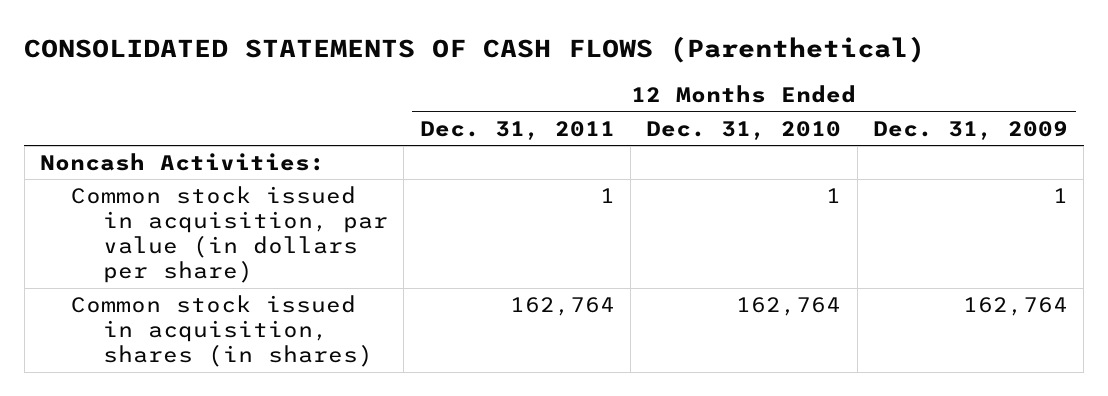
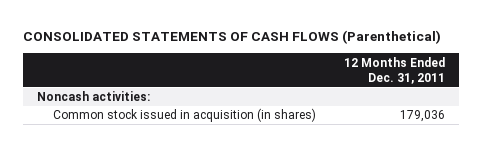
- | 12 Months Ended Dec. 31, 2011 | 12 Months Ended Dec. 31, 2010 | 12 Months Ended Dec. 31, 2009
+ | 12 Months Ended Dec. 31, 2011
- Noncash Activities:
- Common stock issued in acquisition, par value (in dollars per share) | 1 | 1 | 1
- Common stock issued in acquisition, shares (in shares) | 162,764 | 162,764 | 162,764
+ Noncash activities:
+ Common stock issued in acquisition (in shares) | 179,036

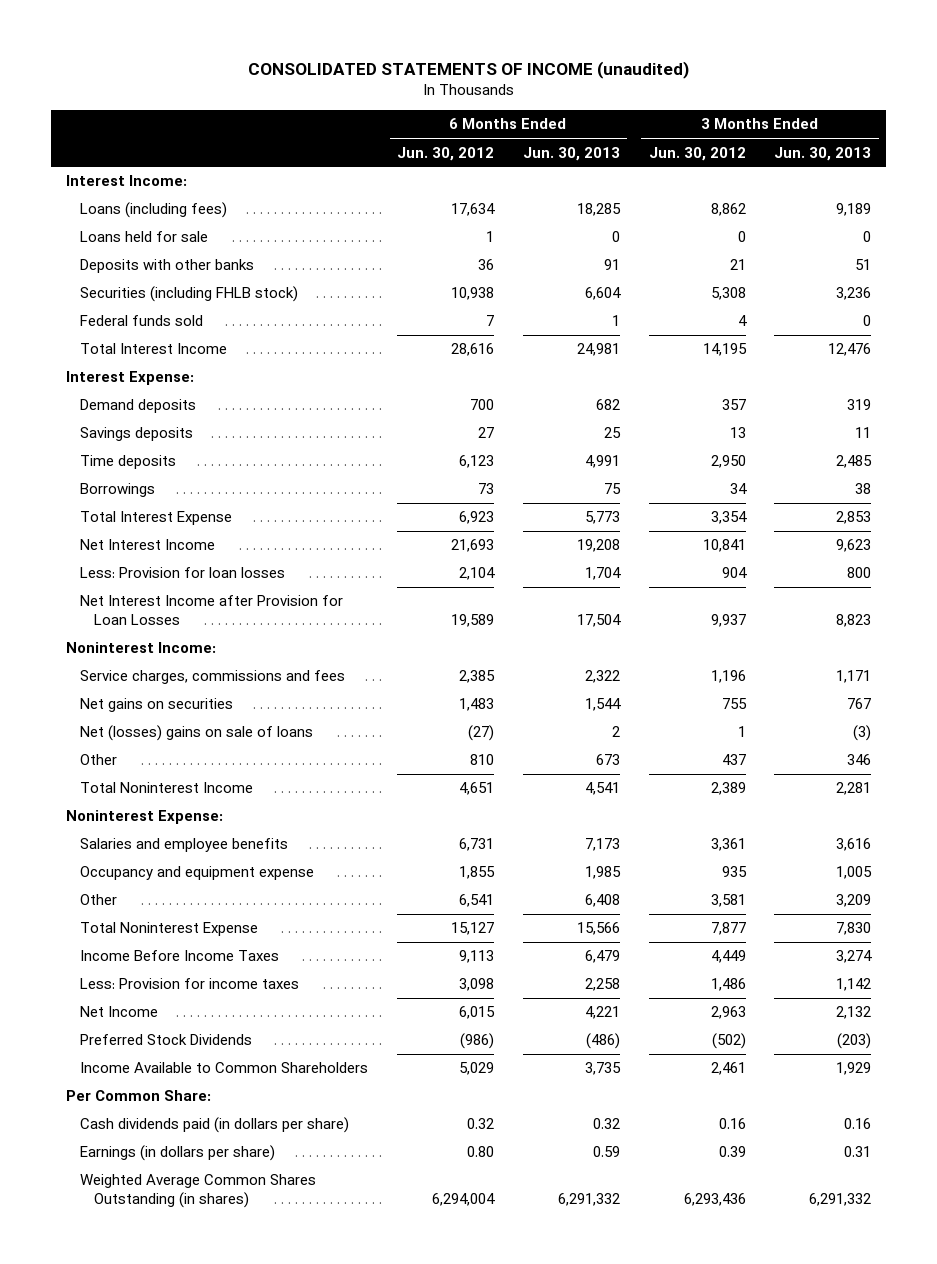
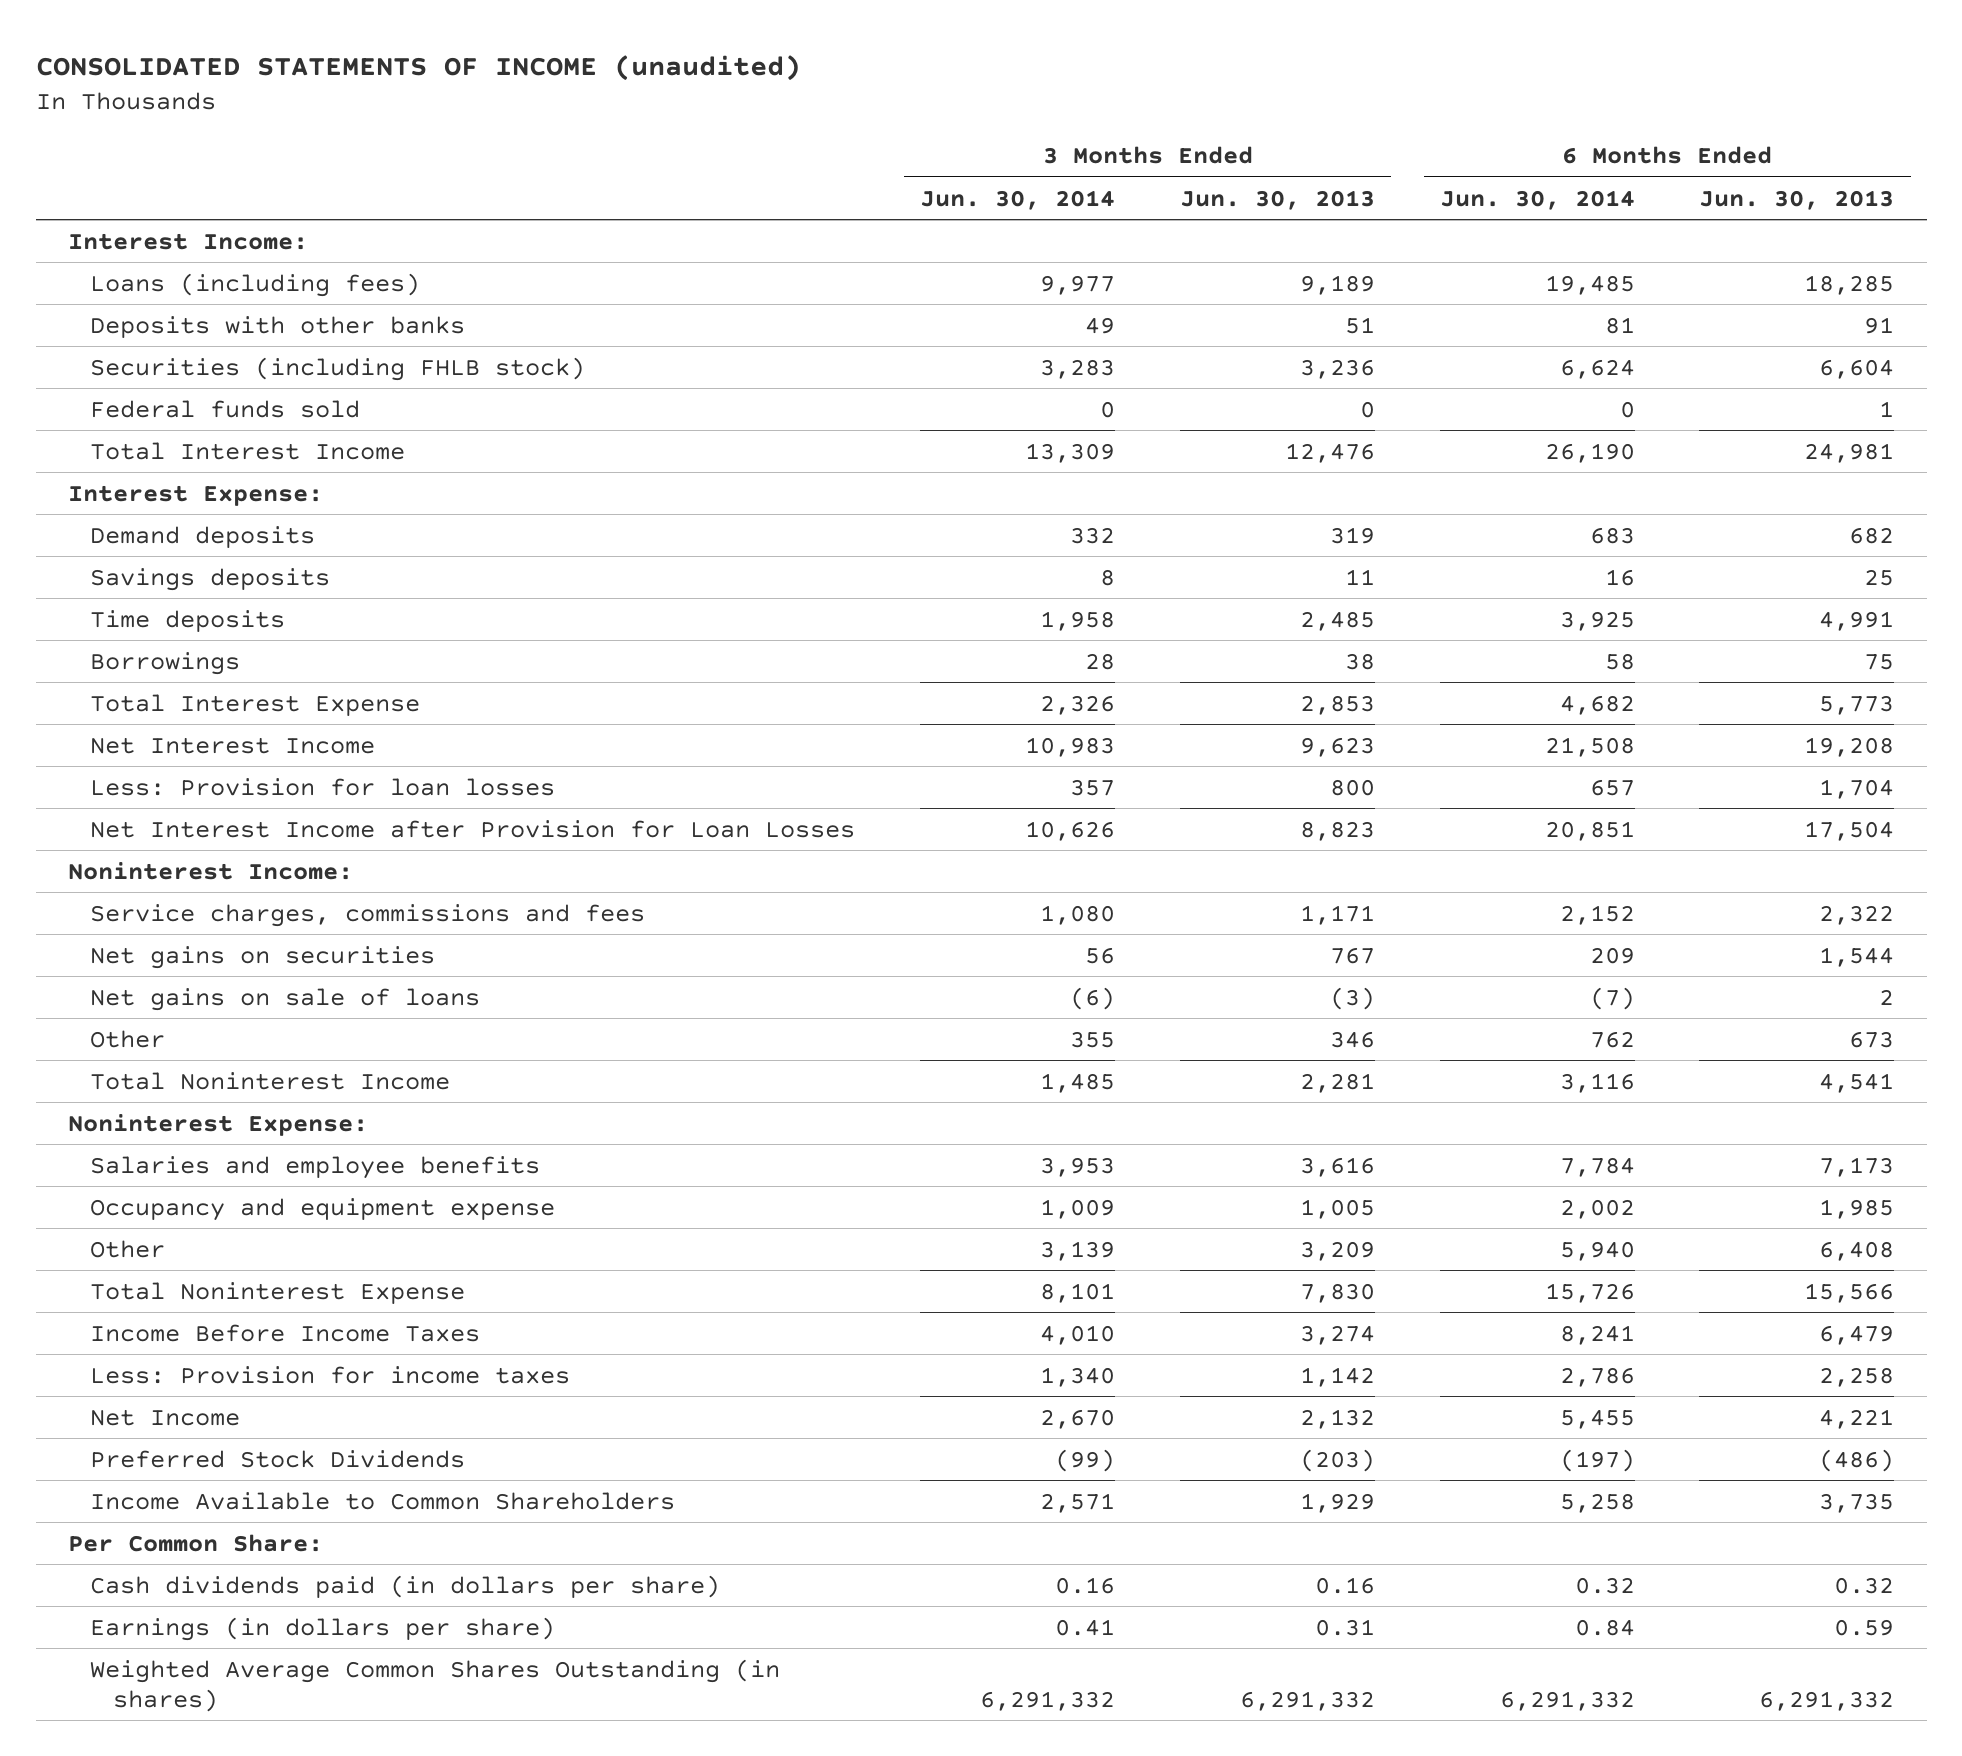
- | 6 Months Ended Jun. 30, 2012 | 6 Months Ended Jun. 30, 2013 | 3 Months Ended Jun. 30, 2012 | 3 Months Ended Jun. 30, 2013
+ | 3 Months Ended Jun. 30, 2014 | 3 Months Ended Jun. 30, 2013 | 6 Months Ended Jun. 30, 2014 | 6 Months Ended Jun. 30, 2013
- Loans held for sale | 1 | 0 | 0 | 0
- Net (losses) gains on sale of loans | (27) | 2 | 1 | (3)
+ Net gains on sale of loans | (6) | (3) | (7) | 2

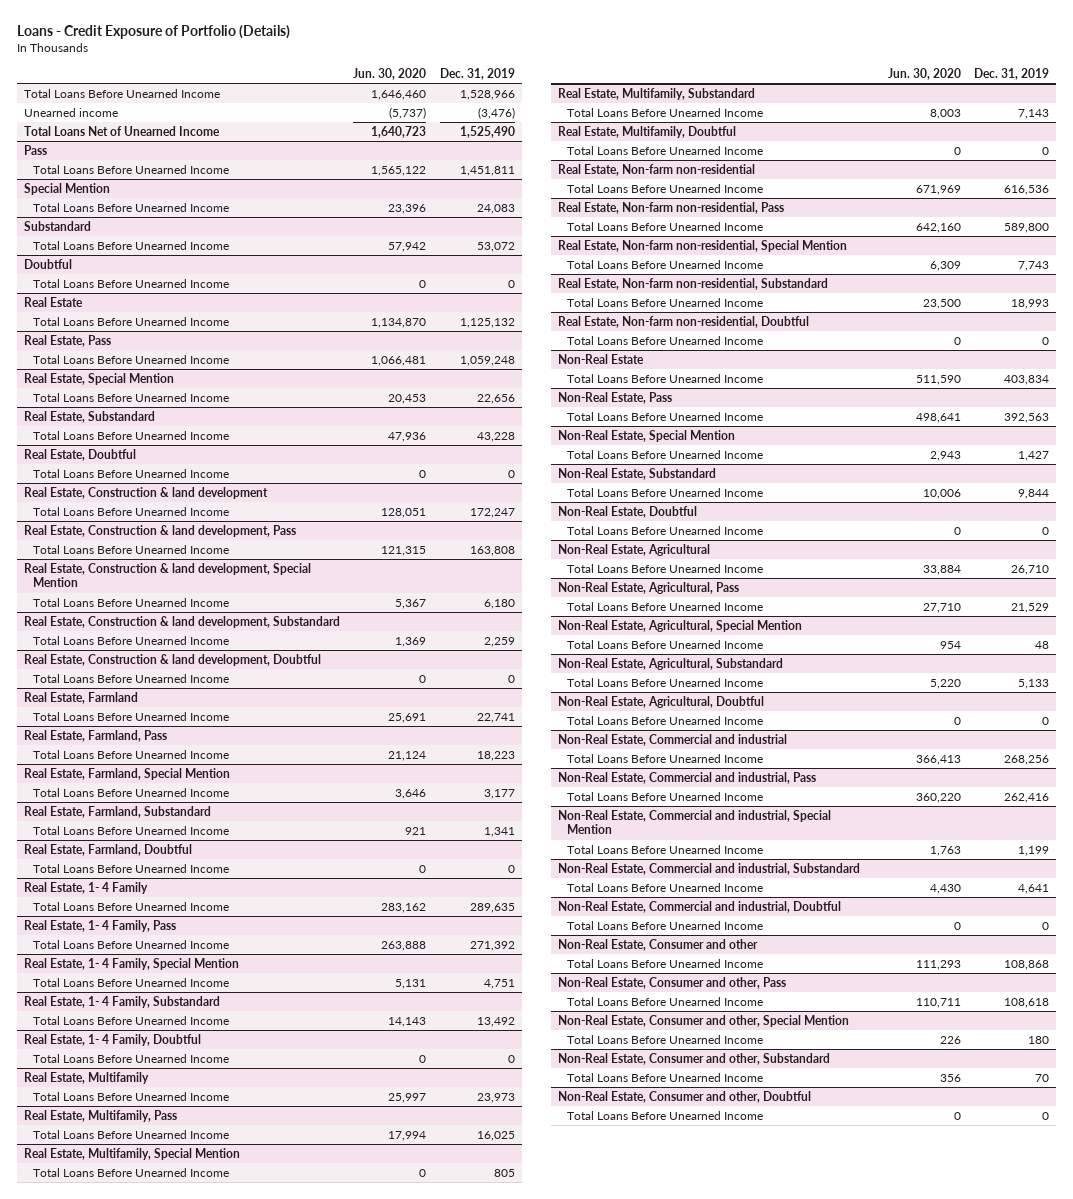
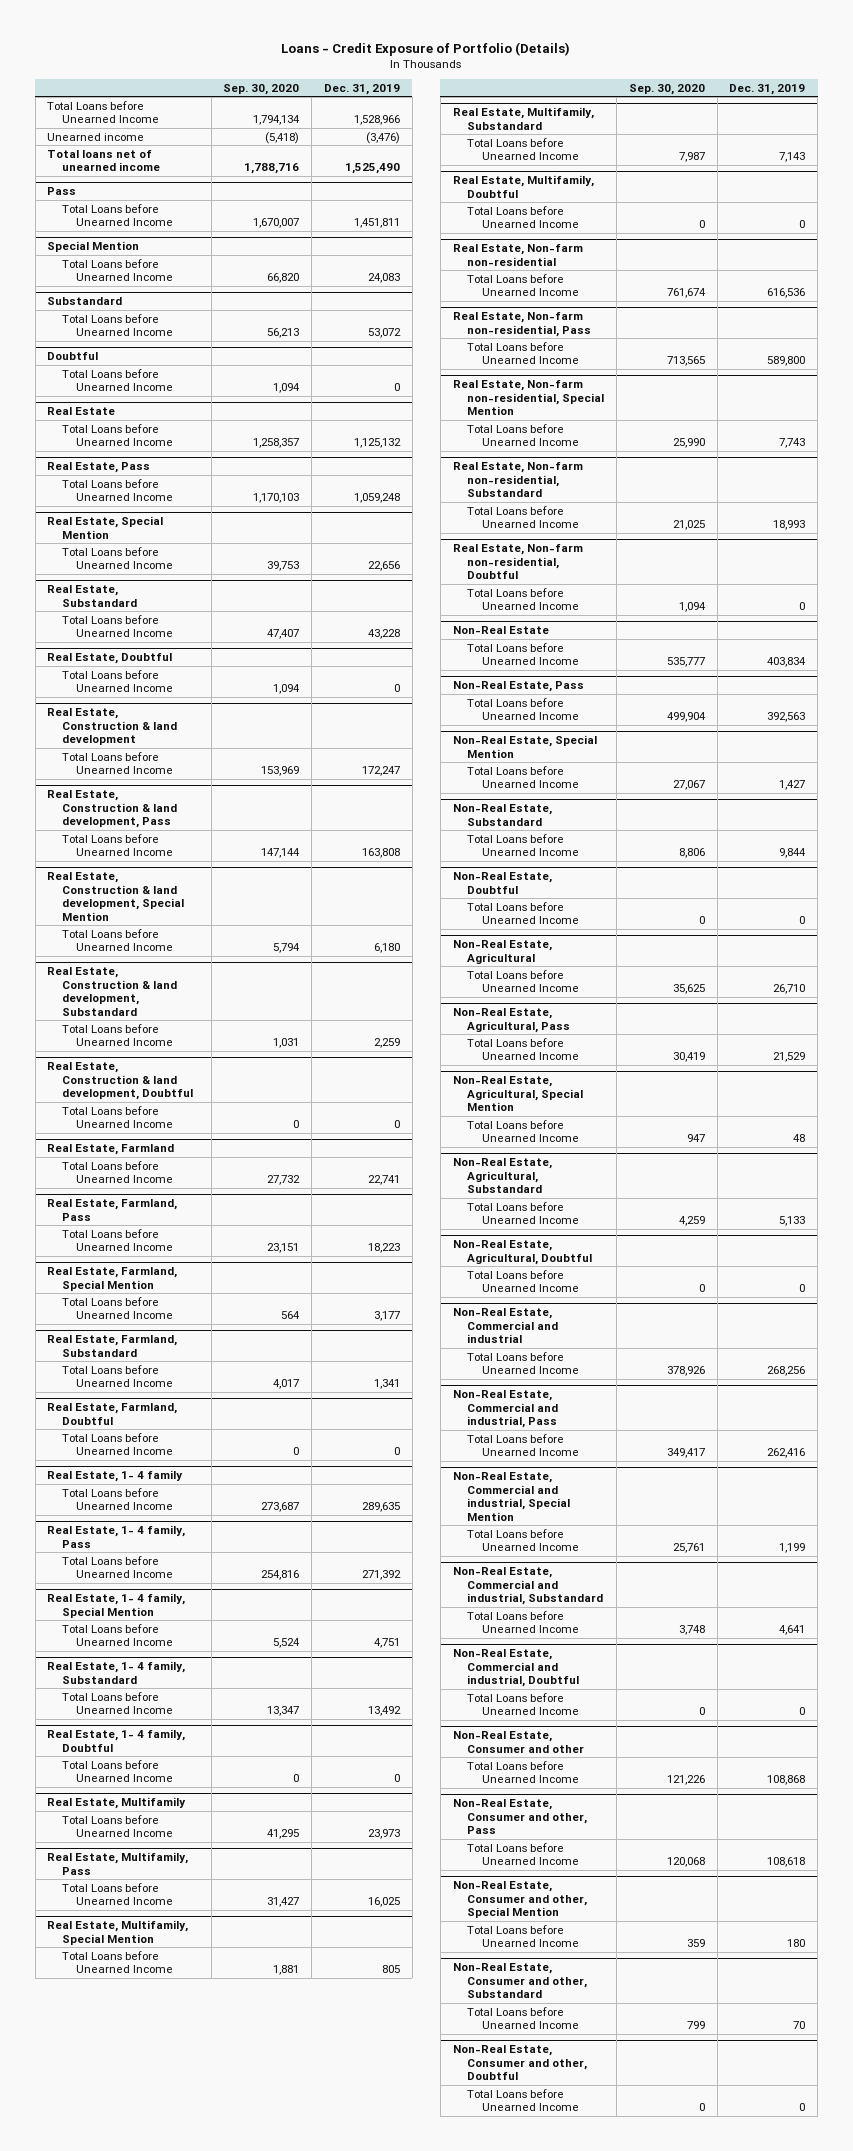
- | Jun. 30, 2020 | Dec. 31, 2019
+ | Sep. 30, 2020 | Dec. 31, 2019
- Total Loans Before Unearned Income | 1,646,460 | 1,528,966
+ Total Loans before Unearned Income | 1,794,134 | 1,528,966
- Total Loans Net of Unearned Income | 1,640,723 | 1,525,490
+ Total loans net of unearned income | 1,788,716 | 1,525,490
@ Pass
- Total Loans Before Unearned Income | 1,565,122 | 1,451,811
+ Total Loans before Unearned Income | 1,670,007 | 1,451,811
@ Special Mention
- Total Loans Before Unearned Income | 23,396 | 24,083
+ Total Loans before Unearned Income | 66,820 | 24,083
@ Substandard
- Total Loans Before Unearned Income | 57,942 | 53,072
+ Total Loans before Unearned Income | 56,213 | 53,072
@ Doubtful
- Total Loans Before Unearned Income | 0 | 0
+ Total Loans before Unearned Income | 1,094 | 0
@ Real Estate
- Total Loans Before Unearned Income | 1,134,870 | 1,125,132
+ Total Loans before Unearned Income | 1,258,357 | 1,125,132
@ Real Estate, Pass
- Total Loans Before Unearned Income | 1,066,481 | 1,059,248
+ Total Loans before Unearned Income | 1,170,103 | 1,059,248
@ Real Estate, Special Mention
- Total Loans Before Unearned Income | 20,453 | 22,656
+ Total Loans before Unearned Income | 39,753 | 22,656
@ Real Estate, Substandard
- Total Loans Before Unearned Income | 47,936 | 43,228
+ Total Loans before Unearned Income | 47,407 | 43,228
@ Real Estate, Doubtful
- Total Loans Before Unearned Income | 0 | 0
+ Total Loans before Unearned Income | 1,094 | 0
@ Real Estate, Construction & land development
- Total Loans Before Unearned Income | 128,051 | 172,247
+ Total Loans before Unearned Income | 153,969 | 172,247
@ Real Estate, Construction & land development, Pass
- Total Loans Before Unearned Income | 121,315 | 163,808
+ Total Loans before Unearned Income | 147,144 | 163,808
@ Real Estate, Construction & land development, Special Mention
- Total Loans Before Unearned Income | 5,367 | 6,180
+ Total Loans before Unearned Income | 5,794 | 6,180
@ Real Estate, Construction & land development, Substandard
- Total Loans Before Unearned Income | 1,369 | 2,259
+ Total Loans before Unearned Income | 1,031 | 2,259
@ Real Estate, Construction & land development, Doubtful
- Total Loans Before Unearned Income | 0 | 0
+ Total Loans before Unearned Income | 0 | 0
@ Real Estate, Farmland
- Total Loans Before Unearned Income | 25,691 | 22,741
+ Total Loans before Unearned Income | 27,732 | 22,741
@ Real Estate, Farmland, Pass
- Total Loans Before Unearned Income | 21,124 | 18,223
+ Total Loans before Unearned Income | 23,151 | 18,223
@ Real Estate, Farmland, Special Mention
- Total Loans Before Unearned Income | 3,646 | 3,177
+ Total Loans before Unearned Income | 564 | 3,177
@ Real Estate, Farmland, Substandard
- Total Loans Before Unearned Income | 921 | 1,341
+ Total Loans before Unearned Income | 4,017 | 1,341
@ Real Estate, Farmland, Doubtful
- Total Loans Before Unearned Income | 0 | 0
- Real Estate, 1- 4 Family
- Total Loans Before Unearned Income | 283,162 | 289,635
- Real Estate, 1- 4 Family, Pass
- Total Loans Before Unearned Income | 263,888 | 271,392
- Real Estate, 1- 4 Family, Special Mention
- Total Loans Before Unearned Income | 5,131 | 4,751
- Real Estate, 1- 4 Family, Substandard
- Total Loans Before Unearned Income | 14,143 | 13,492
- Real Estate, 1- 4 Family, Doubtful
- Total Loans Before Unearned Income | 0 | 0
@ Real Estate, Farmland, Doubtful
+ Total Loans before Unearned Income | 0 | 0
+ Real Estate, 1- 4 family
+ Total Loans before Unearned Income | 273,687 | 289,635
+ Real Estate, 1- 4 family, Pass
+ Total Loans before Unearned Income | 254,816 | 271,392
+ Real Estate, 1- 4 family, Special Mention
+ Total Loans before Unearned Income | 5,524 | 4,751
+ Real Estate, 1- 4 family, Substandard
+ Total Loans before Unearned Income | 13,347 | 13,492
+ Real Estate, 1- 4 family, Doubtful
+ Total Loans before Unearned Income | 0 | 0
@ Real Estate, Multifamily
- Total Loans Before Unearned Income | 25,997 | 23,973
+ Total Loans before Unearned Income | 41,295 | 23,973
@ Real Estate, Multifamily, Pass
- Total Loans Before Unearned Income | 17,994 | 16,025
+ Total Loans before Unearned Income | 31,427 | 16,025
@ Real Estate, Multifamily, Special Mention
- Total Loans Before Unearned Income | 0 | 805
+ Total Loans before Unearned Income | 1,881 | 805
@ Real Estate, Multifamily, Substandard
- Total Loans Before Unearned Income | 8,003 | 7,143
+ Total Loans before Unearned Income | 7,987 | 7,143
@ Real Estate, Multifamily, Doubtful
- Total Loans Before Unearned Income | 0 | 0
+ Total Loans before Unearned Income | 0 | 0
@ Real Estate, Non-farm non-residential
- Total Loans Before Unearned Income | 671,969 | 616,536
+ Total Loans before Unearned Income | 761,674 | 616,536
@ Real Estate, Non-farm non-residential, Pass
- Total Loans Before Unearned Income | 642,160 | 589,800
+ Total Loans before Unearned Income | 713,565 | 589,800
@ Real Estate, Non-farm non-residential, Special Mention
- Total Loans Before Unearned Income | 6,309 | 7,743
+ Total Loans before Unearned Income | 25,990 | 7,743
@ Real Estate, Non-farm non-residential, Substandard
- Total Loans Before Unearned Income | 23,500 | 18,993
+ Total Loans before Unearned Income | 21,025 | 18,993
@ Real Estate, Non-farm non-residential, Doubtful
- Total Loans Before Unearned Income | 0 | 0
+ Total Loans before Unearned Income | 1,094 | 0
@ Non-Real Estate
- Total Loans Before Unearned Income | 511,590 | 403,834
+ Total Loans before Unearned Income | 535,777 | 403,834
@ Non-Real Estate, Pass
- Total Loans Before Unearned Income | 498,641 | 392,563
+ Total Loans before Unearned Income | 499,904 | 392,563
@ Non-Real Estate, Special Mention
- Total Loans Before Unearned Income | 2,943 | 1,427
+ Total Loans before Unearned Income | 27,067 | 1,427
@ Non-Real Estate, Substandard
- Total Loans Before Unearned Income | 10,006 | 9,844
+ Total Loans before Unearned Income | 8,806 | 9,844
@ Non-Real Estate, Doubtful
- Total Loans Before Unearned Income | 0 | 0
+ Total Loans before Unearned Income | 0 | 0
@ Non-Real Estate, Agricultural
- Total Loans Before Unearned Income | 33,884 | 26,710
+ Total Loans before Unearned Income | 35,625 | 26,710
@ Non-Real Estate, Agricultural, Pass
- Total Loans Before Unearned Income | 27,710 | 21,529
+ Total Loans before Unearned Income | 30,419 | 21,529
@ Non-Real Estate, Agricultural, Special Mention
- Total Loans Before Unearned Income | 954 | 48
+ Total Loans before Unearned Income | 947 | 48
@ Non-Real Estate, Agricultural, Substandard
- Total Loans Before Unearned Income | 5,220 | 5,133
+ Total Loans before Unearned Income | 4,259 | 5,133
@ Non-Real Estate, Agricultural, Doubtful
- Total Loans Before Unearned Income | 0 | 0
+ Total Loans before Unearned Income | 0 | 0
@ Non-Real Estate, Commercial and industrial
- Total Loans Before Unearned Income | 366,413 | 268,256
+ Total Loans before Unearned Income | 378,926 | 268,256
@ Non-Real Estate, Commercial and industrial, Pass
- Total Loans Before Unearned Income | 360,220 | 262,416
+ Total Loans before Unearned Income | 349,417 | 262,416
@ Non-Real Estate, Commercial and industrial, Special Mention
- Total Loans Before Unearned Income | 1,763 | 1,199
+ Total Loans before Unearned Income | 25,761 | 1,199
@ Non-Real Estate, Commercial and industrial, Substandard
- Total Loans Before Unearned Income | 4,430 | 4,641
+ Total Loans before Unearned Income | 3,748 | 4,641
@ Non-Real Estate, Commercial and industrial, Doubtful
- Total Loans Before Unearned Income | 0 | 0
+ Total Loans before Unearned Income | 0 | 0
@ Non-Real Estate, Consumer and other
- Total Loans Before Unearned Income | 111,293 | 108,868
+ Total Loans before Unearned Income | 121,226 | 108,868
@ Non-Real Estate, Consumer and other, Pass
- Total Loans Before Unearned Income | 110,711 | 108,618
+ Total Loans before Unearned Income | 120,068 | 108,618
@ Non-Real Estate, Consumer and other, Special Mention
- Total Loans Before Unearned Income | 226 | 180
+ Total Loans before Unearned Income | 359 | 180
@ Non-Real Estate, Consumer and other, Substandard
- Total Loans Before Unearned Income | 356 | 70
+ Total Loans before Unearned Income | 799 | 70
@ Non-Real Estate, Consumer and other, Doubtful
- Total Loans Before Unearned Income | 0 | 0
+ Total Loans before Unearned Income | 0 | 0

